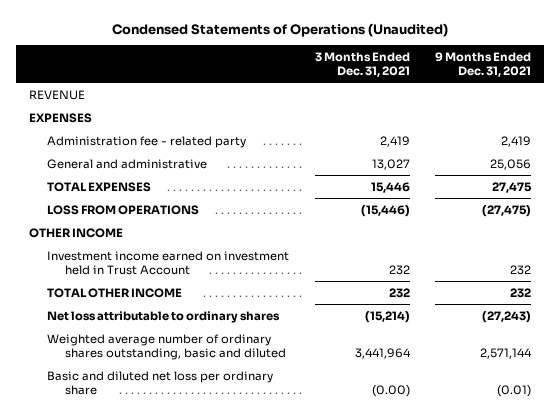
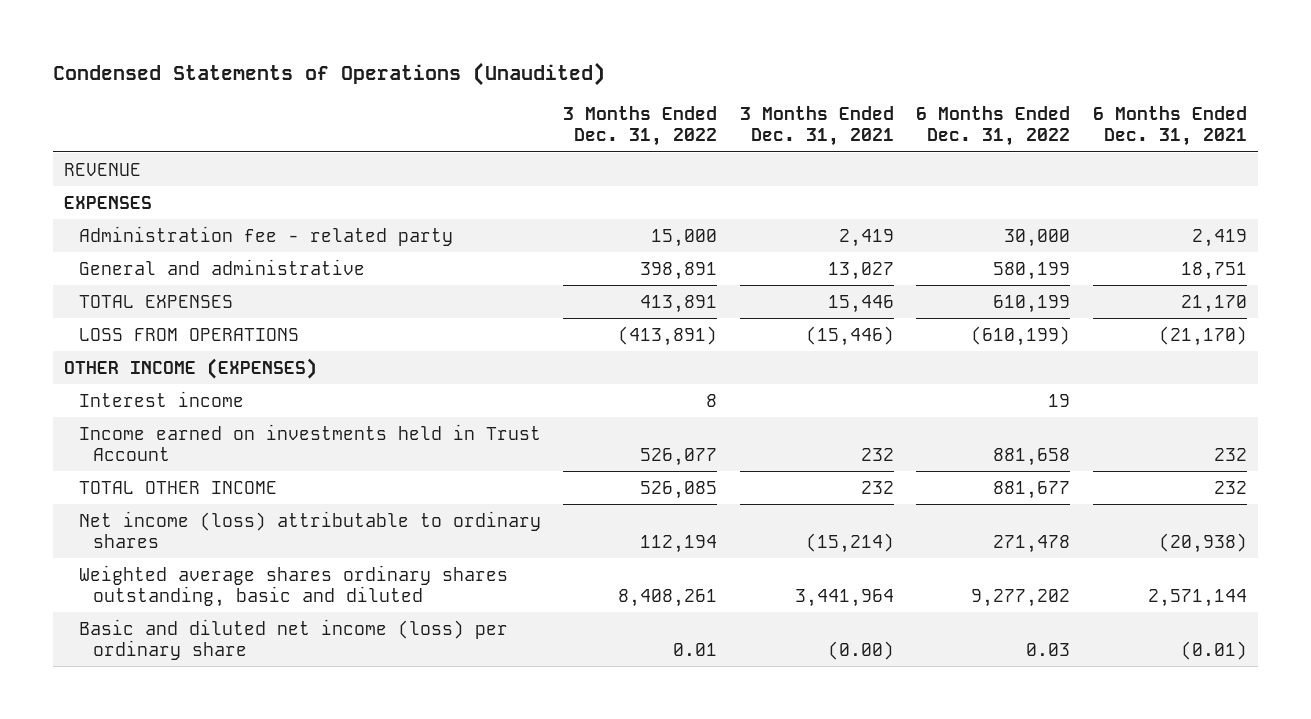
- | 3 Months Ended Dec. 31, 2021 | 9 Months Ended Dec. 31, 2021
+ | 3 Months Ended Dec. 31, 2022 | 3 Months Ended Dec. 31, 2021 | 6 Months Ended Dec. 31, 2022 | 6 Months Ended Dec. 31, 2021
- OTHER INCOME
- Investment income earned on investment held in Trust Account | 232 | 232
+ OTHER INCOME (EXPENSES)
+ Interest income | 8 | | 19 |
+ Income earned on investments held in Trust Account | 526,077 | 232 | 881,658 | 232
- Net loss attributable to ordinary shares | (15,214) | (27,243)
- Weighted average number of ordinary shares outstanding, basic and diluted | 3,441,964 | 2,571,144
- Basic and diluted net loss per ordinary share | (0.00) | (0.01)
+ Net income (loss) attributable to ordinary shares | 112,194 | (15,214) | 271,478 | (20,938)
+ Weighted average shares ordinary shares outstanding, basic and diluted | 8,408,261 | 3,441,964 | 9,277,202 | 2,571,144
+ Basic and diluted net income (loss) per ordinary share | 0.01 | (0.00) | 0.03 | (0.01)

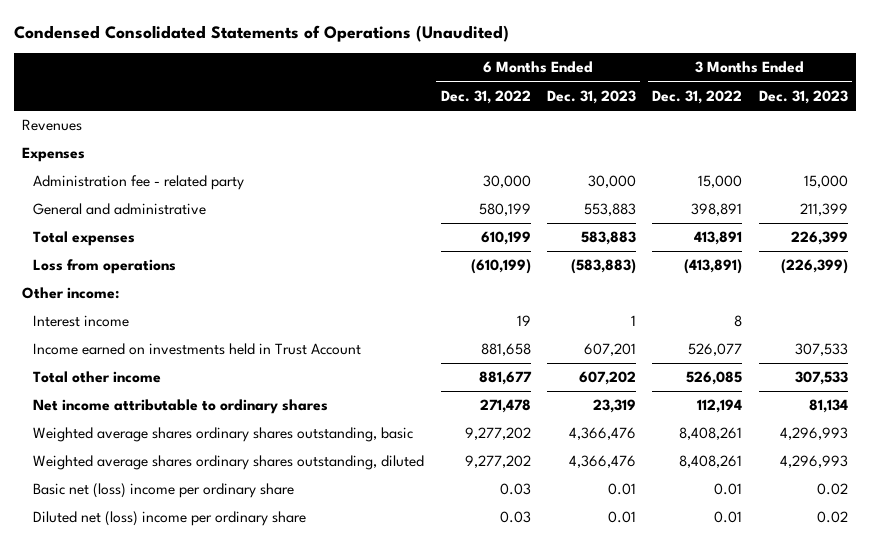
- Condensed Statements of Operations (Unaudited)
+ Condensed Consolidated Statements of Operations (Unaudited)
- | 3 Months Ended Dec. 31, 2022 | 3 Months Ended Dec. 31, 2021 | 6 Months Ended Dec. 31, 2022 | 6 Months Ended Dec. 31, 2021
+ | 6 Months Ended Dec. 31, 2022 | 6 Months Ended Dec. 31, 2023 | 3 Months Ended Dec. 31, 2022 | 3 Months Ended Dec. 31, 2023
- REVENUE
- EXPENSES
+ Revenues
+ Expenses
- TOTAL EXPENSES | 413,891 | 15,446 | 610,199 | 21,170
- LOSS FROM OPERATIONS | (413,891) | (15,446) | (610,199) | (21,170)
- OTHER INCOME (EXPENSES)
+ Total expenses | 610,199 | 583,883 | 413,891 | 226,399
+ Loss from operations | (610,199) | (583,883) | (413,891) | (226,399)
+ Other income:
- TOTAL OTHER INCOME | 526,085 | 232 | 881,677 | 232
- Net income (loss) attributable to ordinary shares | 112,194 | (15,214) | 271,478 | (20,938)
- Weighted average shares ordinary shares outstanding, basic and diluted | 8,408,261 | 3,441,964 | 9,277,202 | 2,571,144
- Basic and diluted net income (loss) per ordinary share | 0.01 | (0.00) | 0.03 | (0.01)
+ Total other income | 881,677 | 607,202 | 526,085 | 307,533
+ Net income attributable to ordinary shares | 271,478 | 23,319 | 112,194 | 81,134
+ Weighted average shares ordinary shares outstanding, basic | 9,277,202 | 4,366,476 | 8,408,261 | 4,296,993
+ Weighted average shares ordinary shares outstanding, diluted | 9,277,202 | 4,366,476 | 8,408,261 | 4,296,993
+ Basic net (loss) income per ordinary share | 0.03 | 0.01 | 0.01 | 0.02
+ Diluted net (loss) income per ordinary share | 0.03 | 0.01 | 0.01 | 0.02

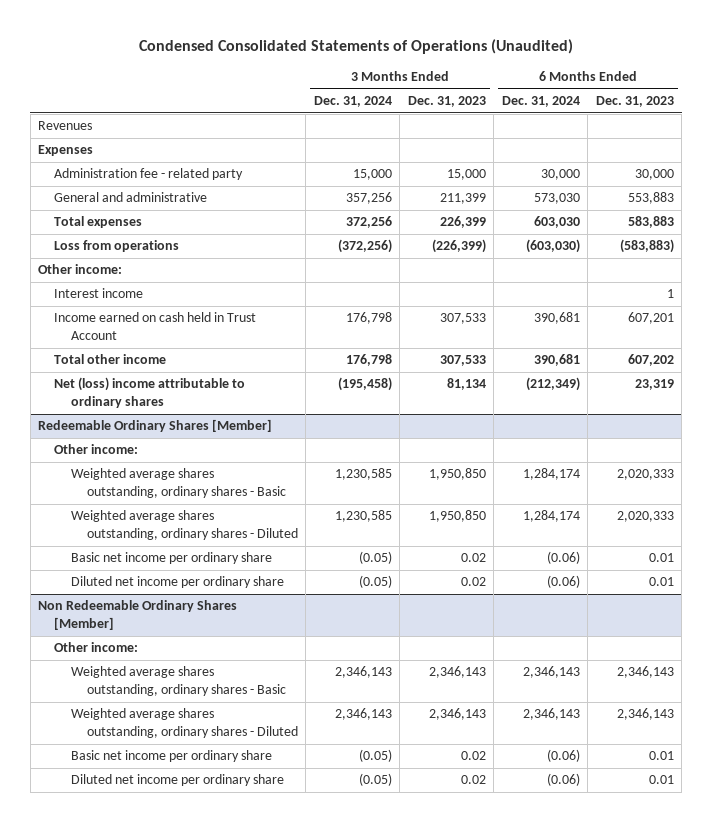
- | 6 Months Ended Dec. 31, 2022 | 6 Months Ended Dec. 31, 2023 | 3 Months Ended Dec. 31, 2022 | 3 Months Ended Dec. 31, 2023
+ | 3 Months Ended Dec. 31, 2024 | 3 Months Ended Dec. 31, 2023 | 6 Months Ended Dec. 31, 2024 | 6 Months Ended Dec. 31, 2023
- Income earned on investments held in Trust Account | 881,658 | 607,201 | 526,077 | 307,533
+ Income earned on cash held in Trust Account | 176,798 | 307,533 | 390,681 | 607,201
- Net income attributable to ordinary shares | 271,478 | 23,319 | 112,194 | 81,134
- Weighted average shares ordinary shares outstanding, basic | 9,277,202 | 4,366,476 | 8,408,261 | 4,296,993
- Weighted average shares ordinary shares outstanding, diluted | 9,277,202 | 4,366,476 | 8,408,261 | 4,296,993
- Basic net (loss) income per ordinary share | 0.03 | 0.01 | 0.01 | 0.02
- Diluted net (loss) income per ordinary share | 0.03 | 0.01 | 0.01 | 0.02
+ Net (loss) income attributable to ordinary shares | (195,458) | 81,134 | (212,349) | 23,319
+ Redeemable Ordinary Shares [Member]
+ Other income:
+ Weighted average shares outstanding, ordinary shares - Basic | 1,230,585 | 1,950,850 | 1,284,174 | 2,020,333
+ Weighted average shares outstanding, ordinary shares - Diluted | 1,230,585 | 1,950,850 | 1,284,174 | 2,020,333
+ Basic net income per ordinary share | (0.05) | 0.02 | (0.06) | 0.01
+ Diluted net income per ordinary share | (0.05) | 0.02 | (0.06) | 0.01
+ Non Redeemable Ordinary Shares [Member]
+ Other income:
+ Weighted average shares outstanding, ordinary shares - Basic | 2,346,143 | 2,346,143 | 2,346,143 | 2,346,143
+ Weighted average shares outstanding, ordinary shares - Diluted | 2,346,143 | 2,346,143 | 2,346,143 | 2,346,143
+ Basic net income per ordinary share | (0.05) | 0.02 | (0.06) | 0.01
+ Diluted net income per ordinary share | (0.05) | 0.02 | (0.06) | 0.01

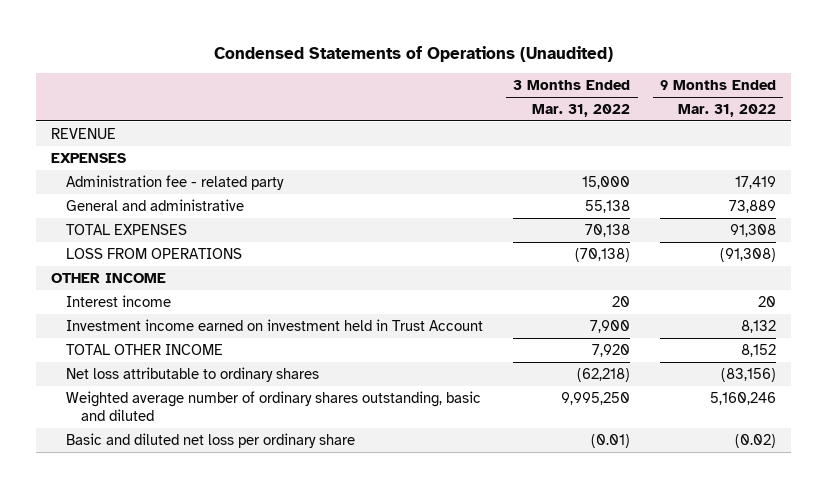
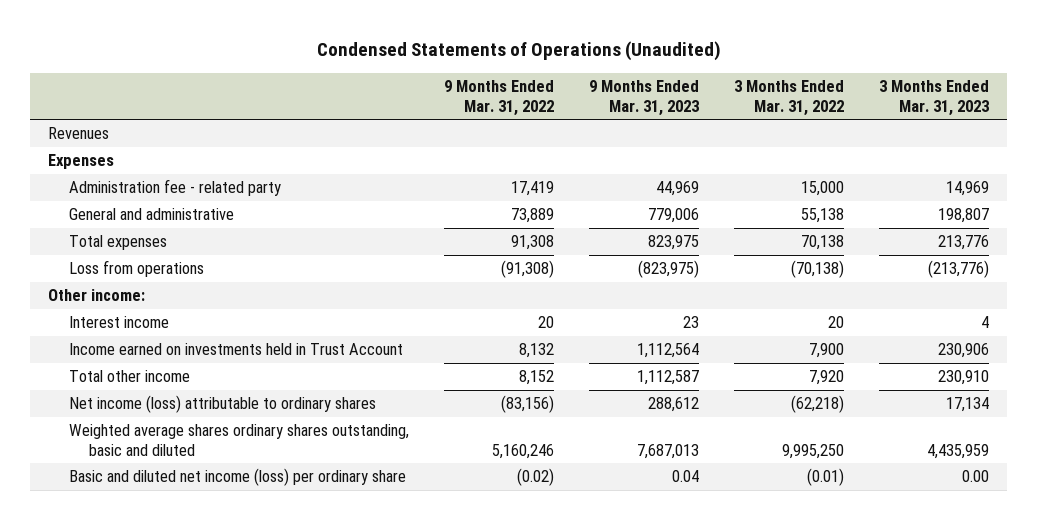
- | 3 Months Ended Mar. 31, 2022 | 9 Months Ended Mar. 31, 2022
+ | 9 Months Ended Mar. 31, 2022 | 9 Months Ended Mar. 31, 2023 | 3 Months Ended Mar. 31, 2022 | 3 Months Ended Mar. 31, 2023
- REVENUE
- EXPENSES
+ Revenues
+ Expenses
- TOTAL EXPENSES | 70,138 | 91,308
- LOSS FROM OPERATIONS | (70,138) | (91,308)
- OTHER INCOME
+ Total expenses | 91,308 | 823,975 | 70,138 | 213,776
+ Loss from operations | (91,308) | (823,975) | (70,138) | (213,776)
+ Other income:
- Investment income earned on investment held in Trust Account | 7,900 | 8,132
- TOTAL OTHER INCOME | 7,920 | 8,152
- Net loss attributable to ordinary shares | (62,218) | (83,156)
- Weighted average number of ordinary shares outstanding, basic and diluted | 9,995,250 | 5,160,246
- Basic and diluted net loss per ordinary share | (0.01) | (0.02)
+ Income earned on investments held in Trust Account | 8,132 | 1,112,564 | 7,900 | 230,906
+ Total other income | 8,152 | 1,112,587 | 7,920 | 230,910
+ Net income (loss) attributable to ordinary shares | (83,156) | 288,612 | (62,218) | 17,134
+ Weighted average shares ordinary shares outstanding, basic and diluted | 5,160,246 | 7,687,013 | 9,995,250 | 4,435,959
+ Basic and diluted net income (loss) per ordinary share | (0.02) | 0.04 | (0.01) | 0.00

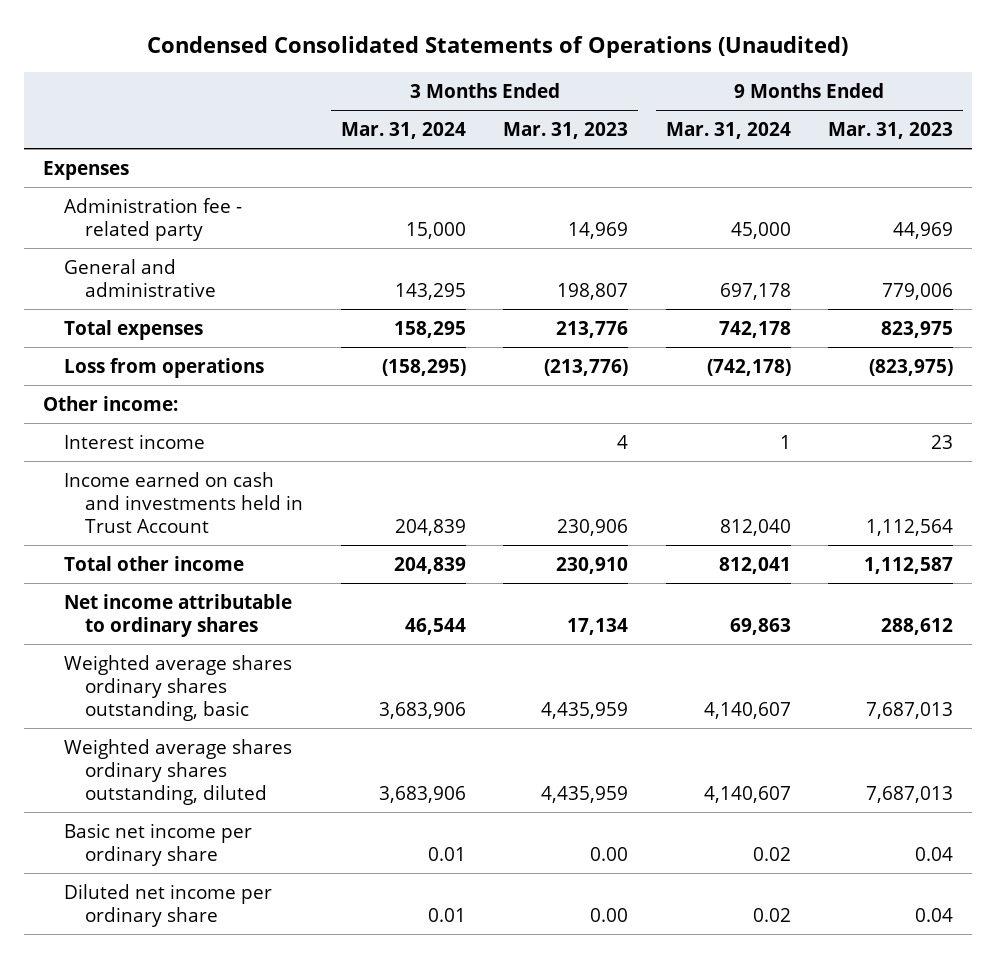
- Condensed Statements of Operations (Unaudited)
+ Condensed Consolidated Statements of Operations (Unaudited)
- | 9 Months Ended Mar. 31, 2022 | 9 Months Ended Mar. 31, 2023 | 3 Months Ended Mar. 31, 2022 | 3 Months Ended Mar. 31, 2023
+ | 3 Months Ended Mar. 31, 2024 | 3 Months Ended Mar. 31, 2023 | 9 Months Ended Mar. 31, 2024 | 9 Months Ended Mar. 31, 2023
- Revenues
- Income earned on investments held in Trust Account | 8,132 | 1,112,564 | 7,900 | 230,906
+ Income earned on cash and investments held in Trust Account | 204,839 | 230,906 | 812,040 | 1,112,564
- Net income (loss) attributable to ordinary shares | (83,156) | 288,612 | (62,218) | 17,134
- Weighted average shares ordinary shares outstanding, basic and diluted | 5,160,246 | 7,687,013 | 9,995,250 | 4,435,959
- Basic and diluted net income (loss) per ordinary share | (0.02) | 0.04 | (0.01) | 0.00
+ Net income attributable to ordinary shares | 46,544 | 17,134 | 69,863 | 288,612
+ Weighted average shares ordinary shares outstanding, basic | 3,683,906 | 4,435,959 | 4,140,607 | 7,687,013
+ Weighted average shares ordinary shares outstanding, diluted | 3,683,906 | 4,435,959 | 4,140,607 | 7,687,013
+ Basic net income per ordinary share | 0.01 | 0.00 | 0.02 | 0.04
+ Diluted net income per ordinary share | 0.01 | 0.00 | 0.02 | 0.04

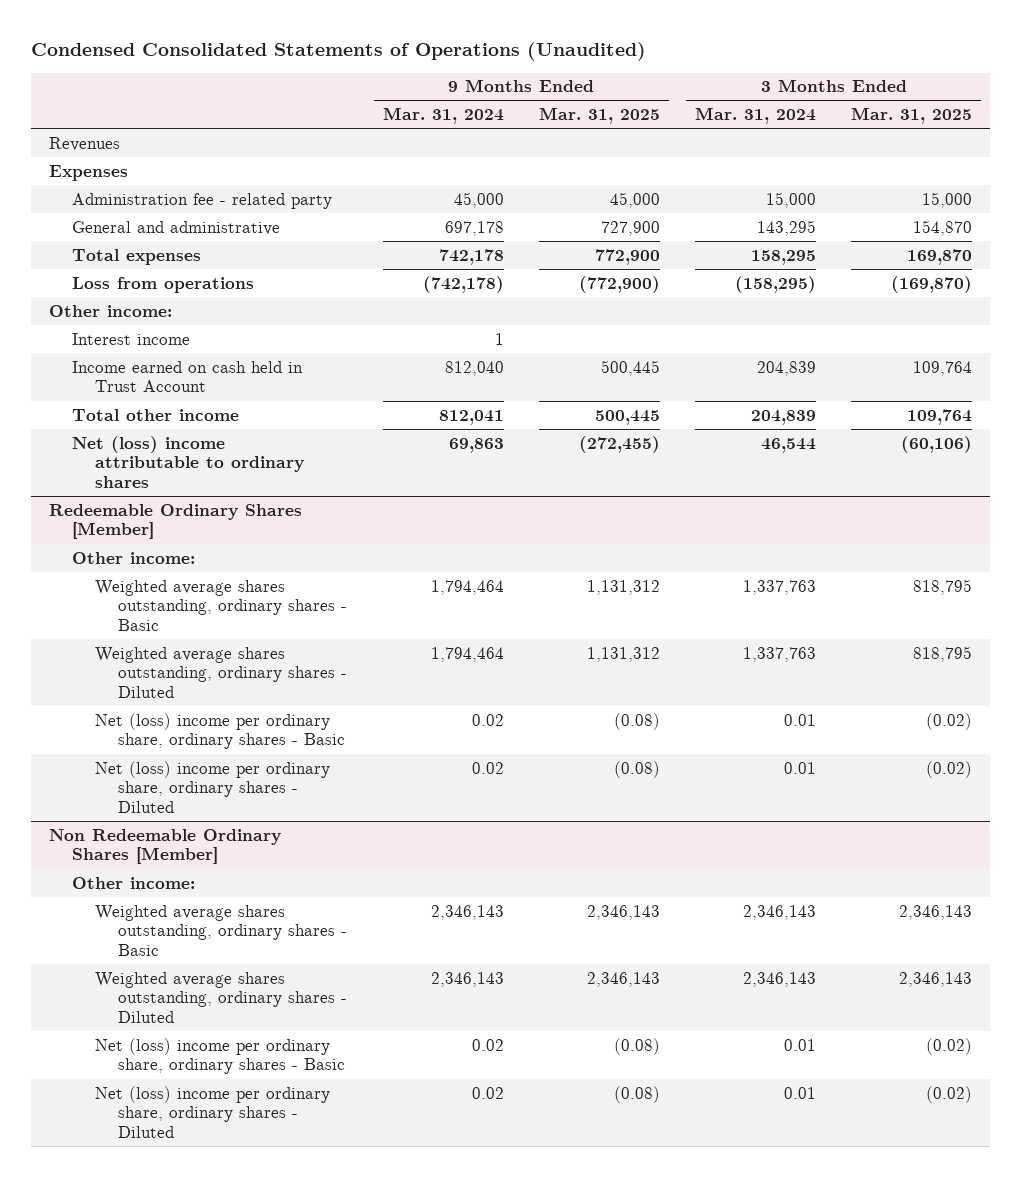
- | 3 Months Ended Mar. 31, 2024 | 3 Months Ended Mar. 31, 2023 | 9 Months Ended Mar. 31, 2024 | 9 Months Ended Mar. 31, 2023
+ | 9 Months Ended Mar. 31, 2024 | 9 Months Ended Mar. 31, 2025 | 3 Months Ended Mar. 31, 2024 | 3 Months Ended Mar. 31, 2025
+ Revenues
- Income earned on cash and investments held in Trust Account | 204,839 | 230,906 | 812,040 | 1,112,564
+ Income earned on cash held in Trust Account | 812,040 | 500,445 | 204,839 | 109,764
- Net income attributable to ordinary shares | 46,544 | 17,134 | 69,863 | 288,612
- Weighted average shares ordinary shares outstanding, basic | 3,683,906 | 4,435,959 | 4,140,607 | 7,687,013
- Weighted average shares ordinary shares outstanding, diluted | 3,683,906 | 4,435,959 | 4,140,607 | 7,687,013
- Basic net income per ordinary share | 0.01 | 0.00 | 0.02 | 0.04
- Diluted net income per ordinary share | 0.01 | 0.00 | 0.02 | 0.04
+ Net (loss) income attributable to ordinary shares | 69,863 | (272,455) | 46,544 | (60,106)
+ Redeemable Ordinary Shares [Member]
+ Other income:
+ Weighted average shares outstanding, ordinary shares - Basic | 1,794,464 | 1,131,312 | 1,337,763 | 818,795
+ Weighted average shares outstanding, ordinary shares - Diluted | 1,794,464 | 1,131,312 | 1,337,763 | 818,795
+ Net (loss) income per ordinary share, ordinary shares - Basic | 0.02 | (0.08) | 0.01 | (0.02)
+ Net (loss) income per ordinary share, ordinary shares - Diluted | 0.02 | (0.08) | 0.01 | (0.02)
+ Non Redeemable Ordinary Shares [Member]
+ Other income:
+ Weighted average shares outstanding, ordinary shares - Basic | 2,346,143 | 2,346,143 | 2,346,143 | 2,346,143
+ Weighted average shares outstanding, ordinary shares - Diluted | 2,346,143 | 2,346,143 | 2,346,143 | 2,346,143
+ Net (loss) income per ordinary share, ordinary shares - Basic | 0.02 | (0.08) | 0.01 | (0.02)
+ Net (loss) income per ordinary share, ordinary shares - Diluted | 0.02 | (0.08) | 0.01 | (0.02)

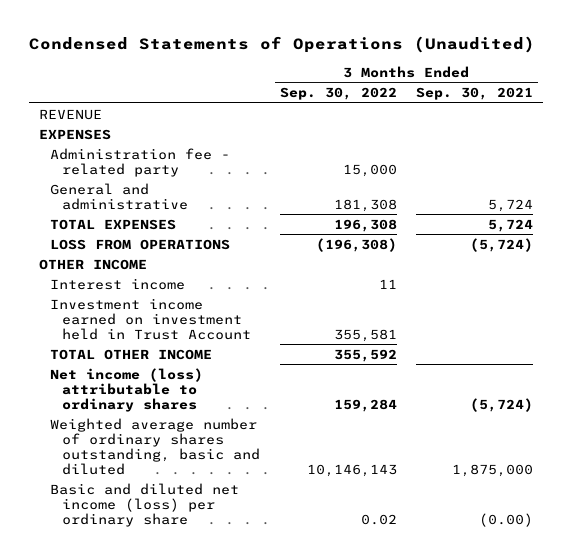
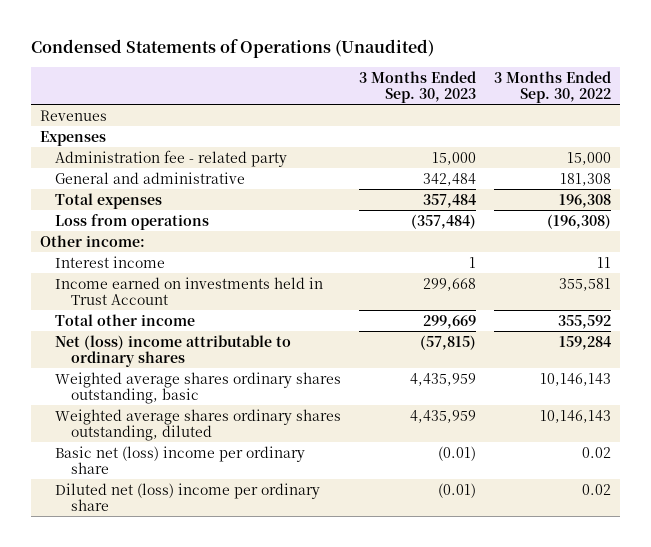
- | 3 Months Ended Sep. 30, 2022 | 3 Months Ended Sep. 30, 2021
+ | 3 Months Ended Sep. 30, 2023 | 3 Months Ended Sep. 30, 2022
- REVENUE
- EXPENSES
+ Revenues
+ Expenses
- TOTAL EXPENSES | 196,308 | 5,724
- LOSS FROM OPERATIONS | (196,308) | (5,724)
- OTHER INCOME
+ Total expenses | 357,484 | 196,308
+ Loss from operations | (357,484) | (196,308)
+ Other income:
- Investment income earned on investment held in Trust Account | 355,581 |
- TOTAL OTHER INCOME | 355,592 |
- Net income (loss) attributable to ordinary shares | 159,284 | (5,724)
- Weighted average number of ordinary shares outstanding, basic and diluted | 10,146,143 | 1,875,000
- Basic and diluted net income (loss) per ordinary share | 0.02 | (0.00)
+ Income earned on investments held in Trust Account | 299,668 | 355,581
+ Total other income | 299,669 | 355,592
+ Net (loss) income attributable to ordinary shares | (57,815) | 159,284
+ Weighted average shares ordinary shares outstanding, basic | 4,435,959 | 10,146,143
+ Weighted average shares ordinary shares outstanding, diluted | 4,435,959 | 10,146,143
+ Basic net (loss) income per ordinary share | (0.01) | 0.02
+ Diluted net (loss) income per ordinary share | (0.01) | 0.02

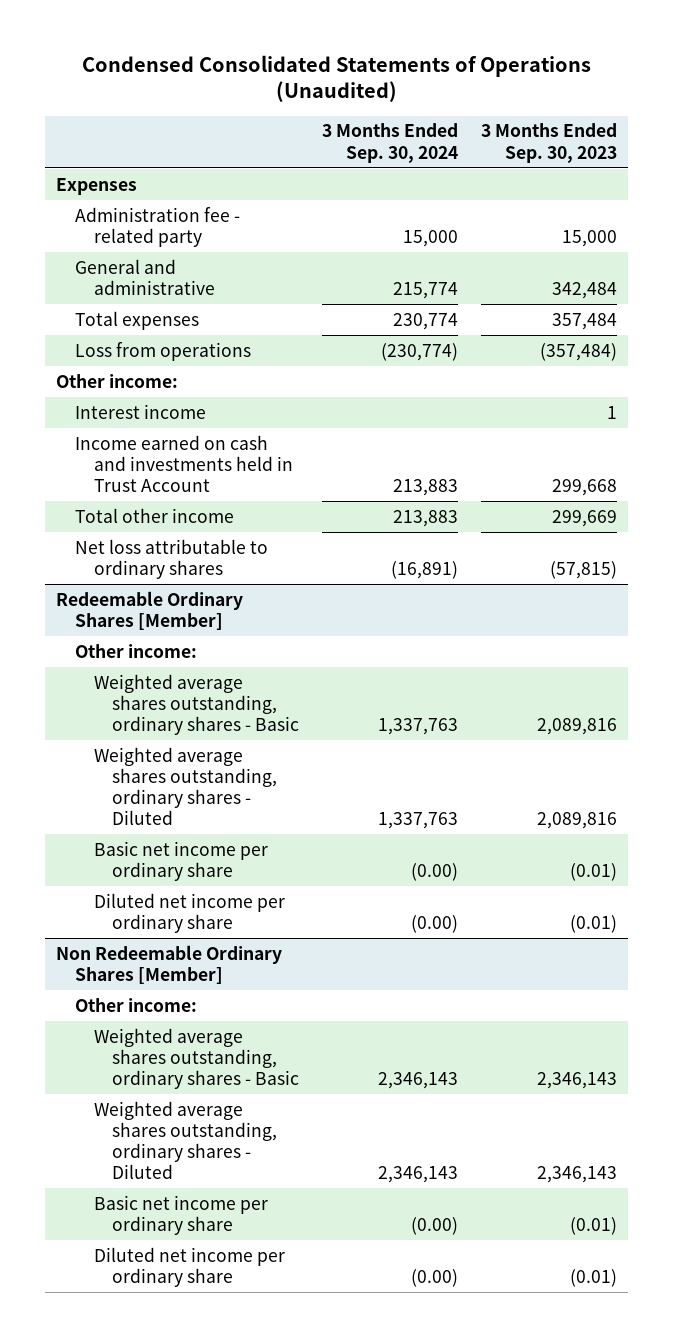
- Condensed Statements of Operations (Unaudited)
+ Condensed Consolidated Statements of Operations (Unaudited)
- | 3 Months Ended Sep. 30, 2023 | 3 Months Ended Sep. 30, 2022
+ | 3 Months Ended Sep. 30, 2024 | 3 Months Ended Sep. 30, 2023
- Revenues
- Income earned on investments held in Trust Account | 299,668 | 355,581
+ Income earned on cash and investments held in Trust Account | 213,883 | 299,668
- Net (loss) income attributable to ordinary shares | (57,815) | 159,284
- Weighted average shares ordinary shares outstanding, basic | 4,435,959 | 10,146,143
- Weighted average shares ordinary shares outstanding, diluted | 4,435,959 | 10,146,143
- Basic net (loss) income per ordinary share | (0.01) | 0.02
- Diluted net (loss) income per ordinary share | (0.01) | 0.02
+ Net loss attributable to ordinary shares | (16,891) | (57,815)
+ Redeemable Ordinary Shares [Member]
+ Other income:
+ Weighted average shares outstanding, ordinary shares - Basic | 1,337,763 | 2,089,816
+ Weighted average shares outstanding, ordinary shares - Diluted | 1,337,763 | 2,089,816
+ Basic net income per ordinary share | (0.00) | (0.01)
+ Diluted net income per ordinary share | (0.00) | (0.01)
+ Non Redeemable Ordinary Shares [Member]
+ Other income:
+ Weighted average shares outstanding, ordinary shares - Basic | 2,346,143 | 2,346,143
+ Weighted average shares outstanding, ordinary shares - Diluted | 2,346,143 | 2,346,143
+ Basic net income per ordinary share | (0.00) | (0.01)
+ Diluted net income per ordinary share | (0.00) | (0.01)

